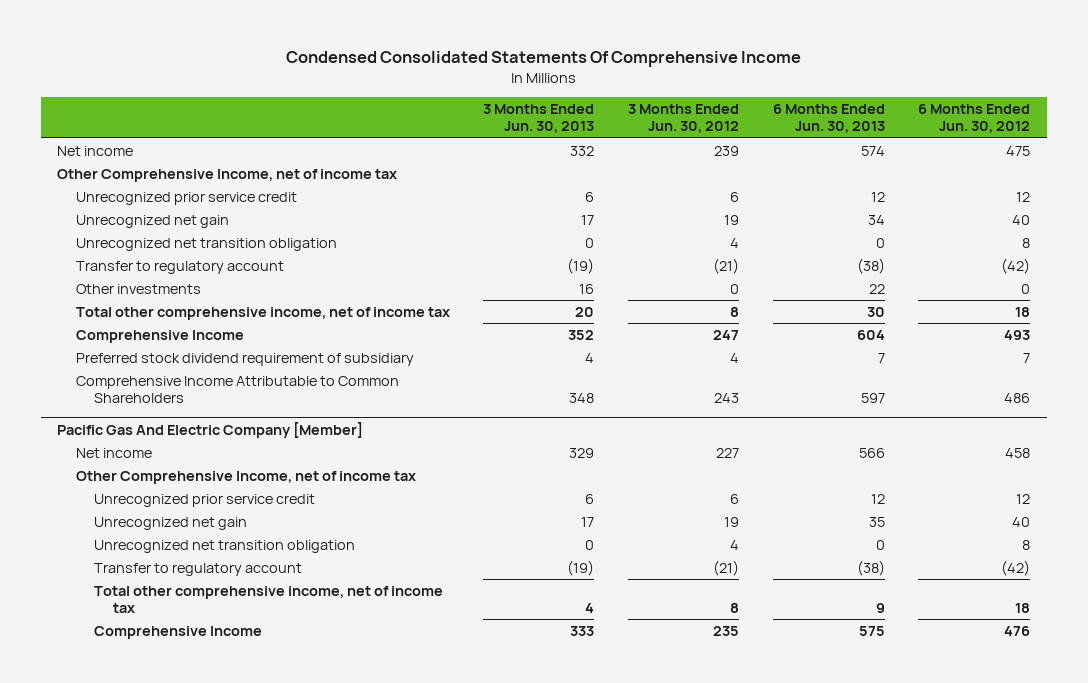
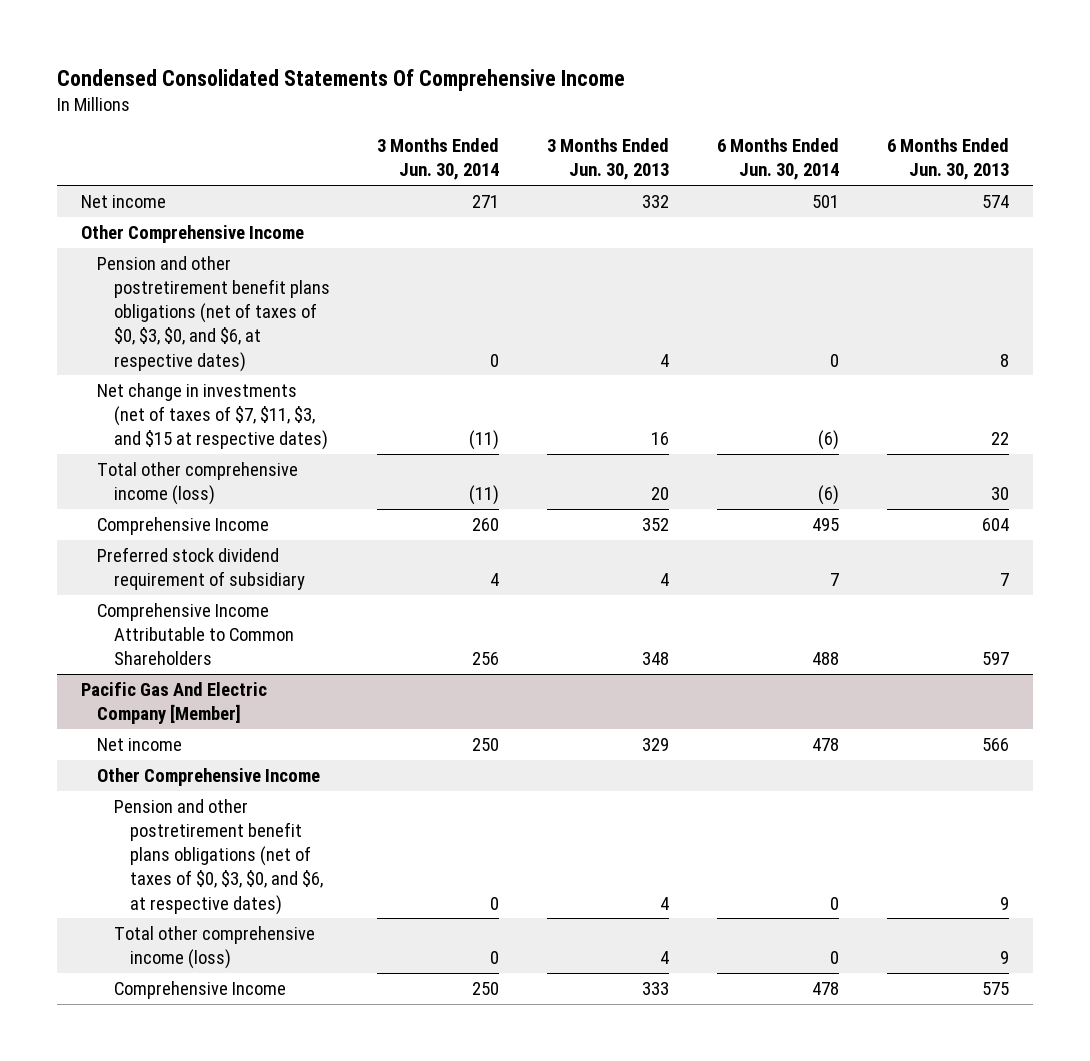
- | 3 Months Ended Jun. 30, 2013 | 3 Months Ended Jun. 30, 2012 | 6 Months Ended Jun. 30, 2013 | 6 Months Ended Jun. 30, 2012
+ | 3 Months Ended Jun. 30, 2014 | 3 Months Ended Jun. 30, 2013 | 6 Months Ended Jun. 30, 2014 | 6 Months Ended Jun. 30, 2013
- Other Comprehensive Income, net of income tax
- Unrecognized prior service credit | 6 | 6 | 12 | 12
- Unrecognized net gain | 17 | 19 | 34 | 40
- Unrecognized net transition obligation | 0 | 4 | 0 | 8
- Transfer to regulatory account | (19) | (21) | (38) | (42)
- Other investments | 16 | 0 | 22 | 0
- Total other comprehensive income, net of income tax | 20 | 8 | 30 | 18
+ Other Comprehensive Income
+ Pension and other postretirement benefit plans obligations (net of taxes of $0, $3, $0, and $6, at respective dates) | 0 | 4 | 0 | 8
+ Net change in investments (net of taxes of $7, $11, $3, and $15 at respective dates) | (11) | 16 | (6) | 22
+ Total other comprehensive income (loss) | (11) | 20 | (6) | 30
@ Pacific Gas And Electric Company [Member]
- Other Comprehensive Income, net of income tax
- Unrecognized prior service credit | 6 | 6 | 12 | 12
- Unrecognized net gain | 17 | 19 | 35 | 40
- Unrecognized net transition obligation | 0 | 4 | 0 | 8
- Transfer to regulatory account | (19) | (21) | (38) | (42)
- Total other comprehensive income, net of income tax | 4 | 8 | 9 | 18
+ Other Comprehensive Income
+ Pension and other postretirement benefit plans obligations (net of taxes of $0, $3, $0, and $6, at respective dates) | 0 | 4 | 0 | 9
+ Total other comprehensive income (loss) | 0 | 4 | 0 | 9

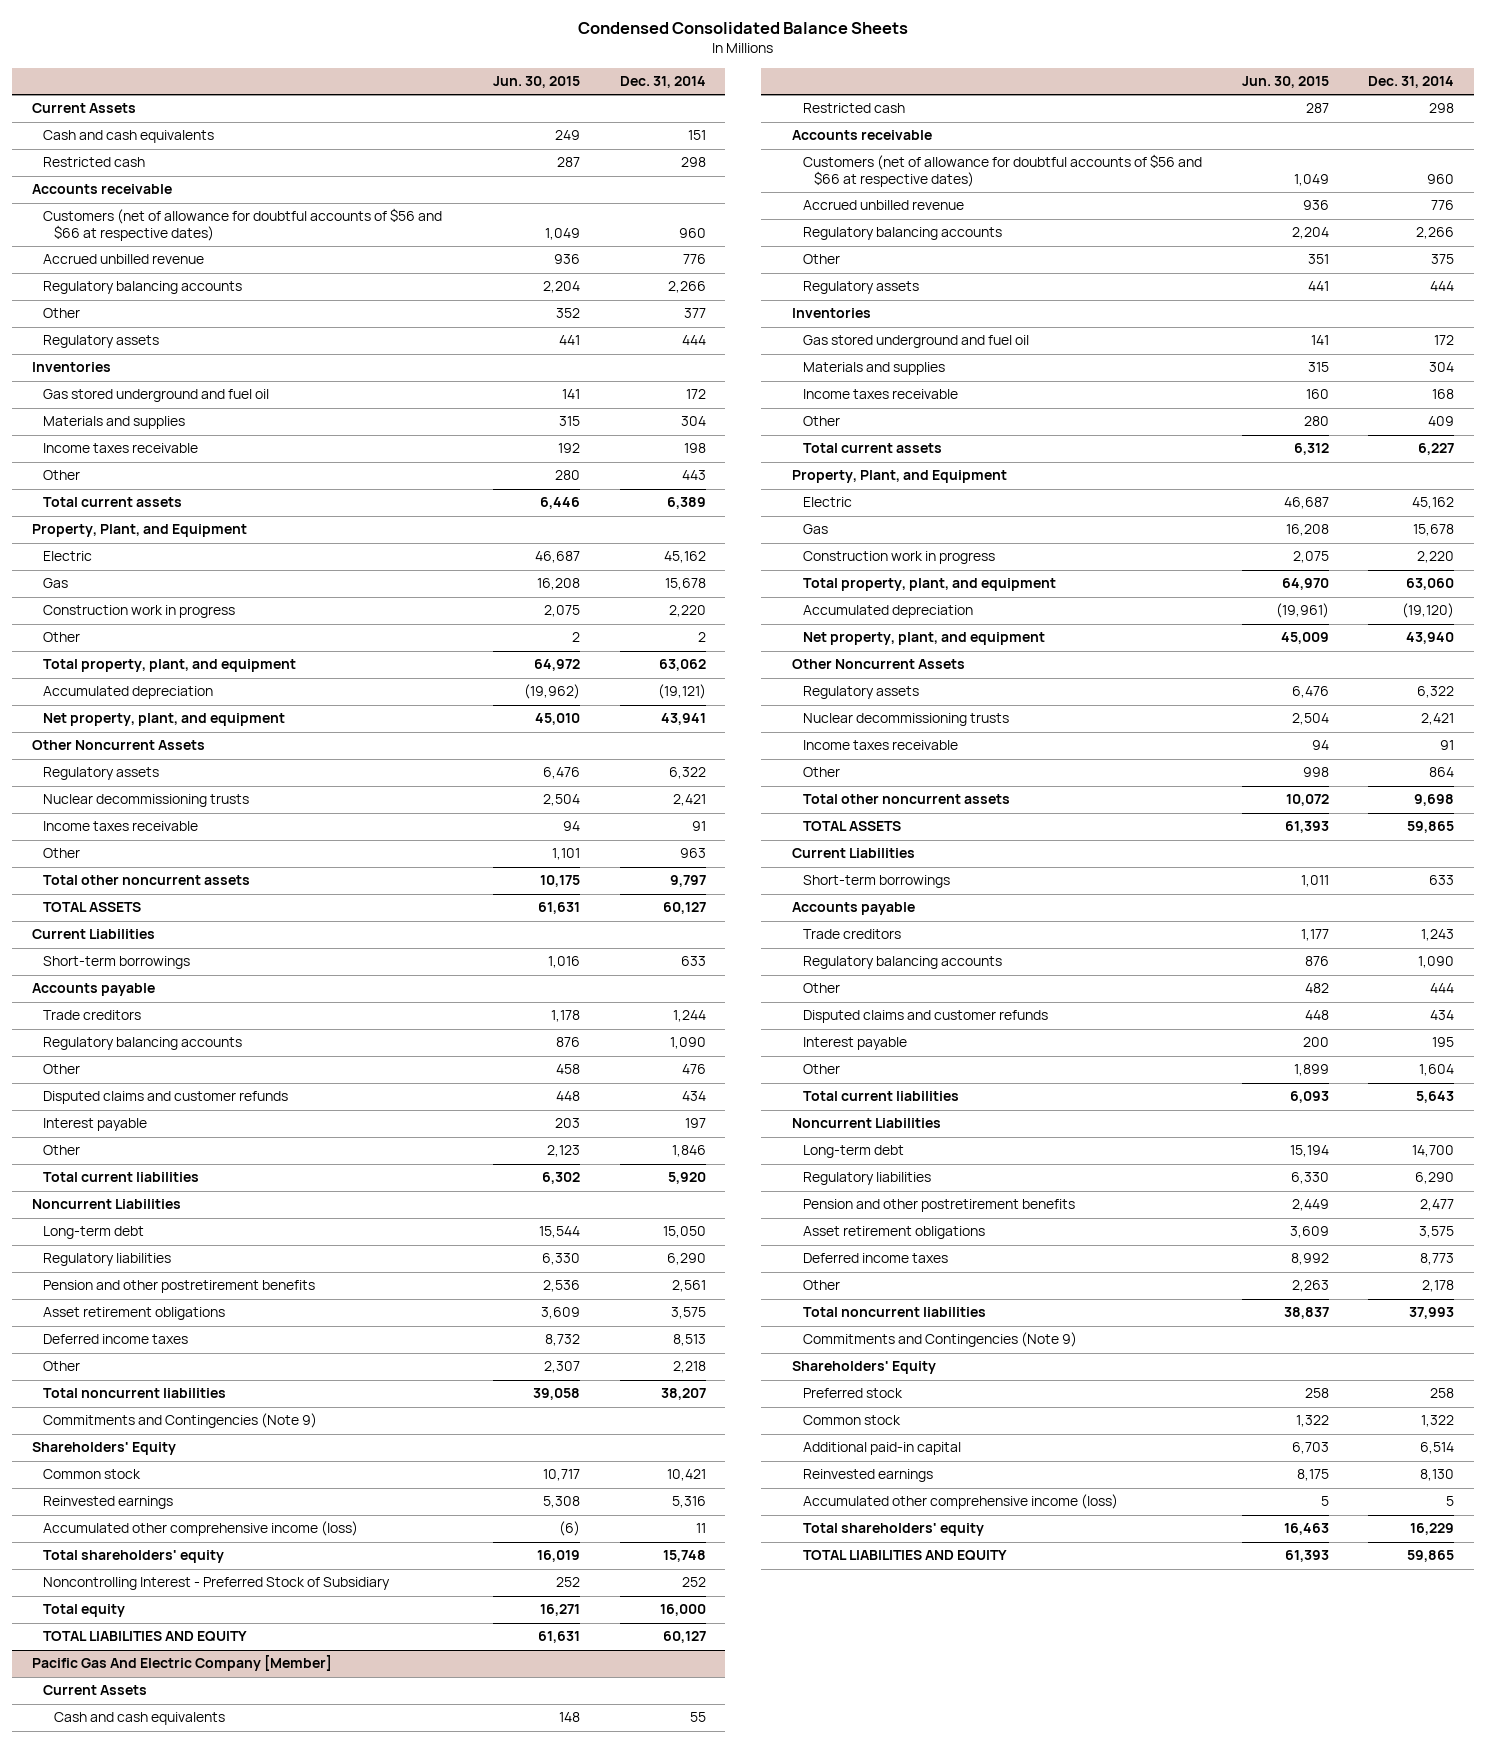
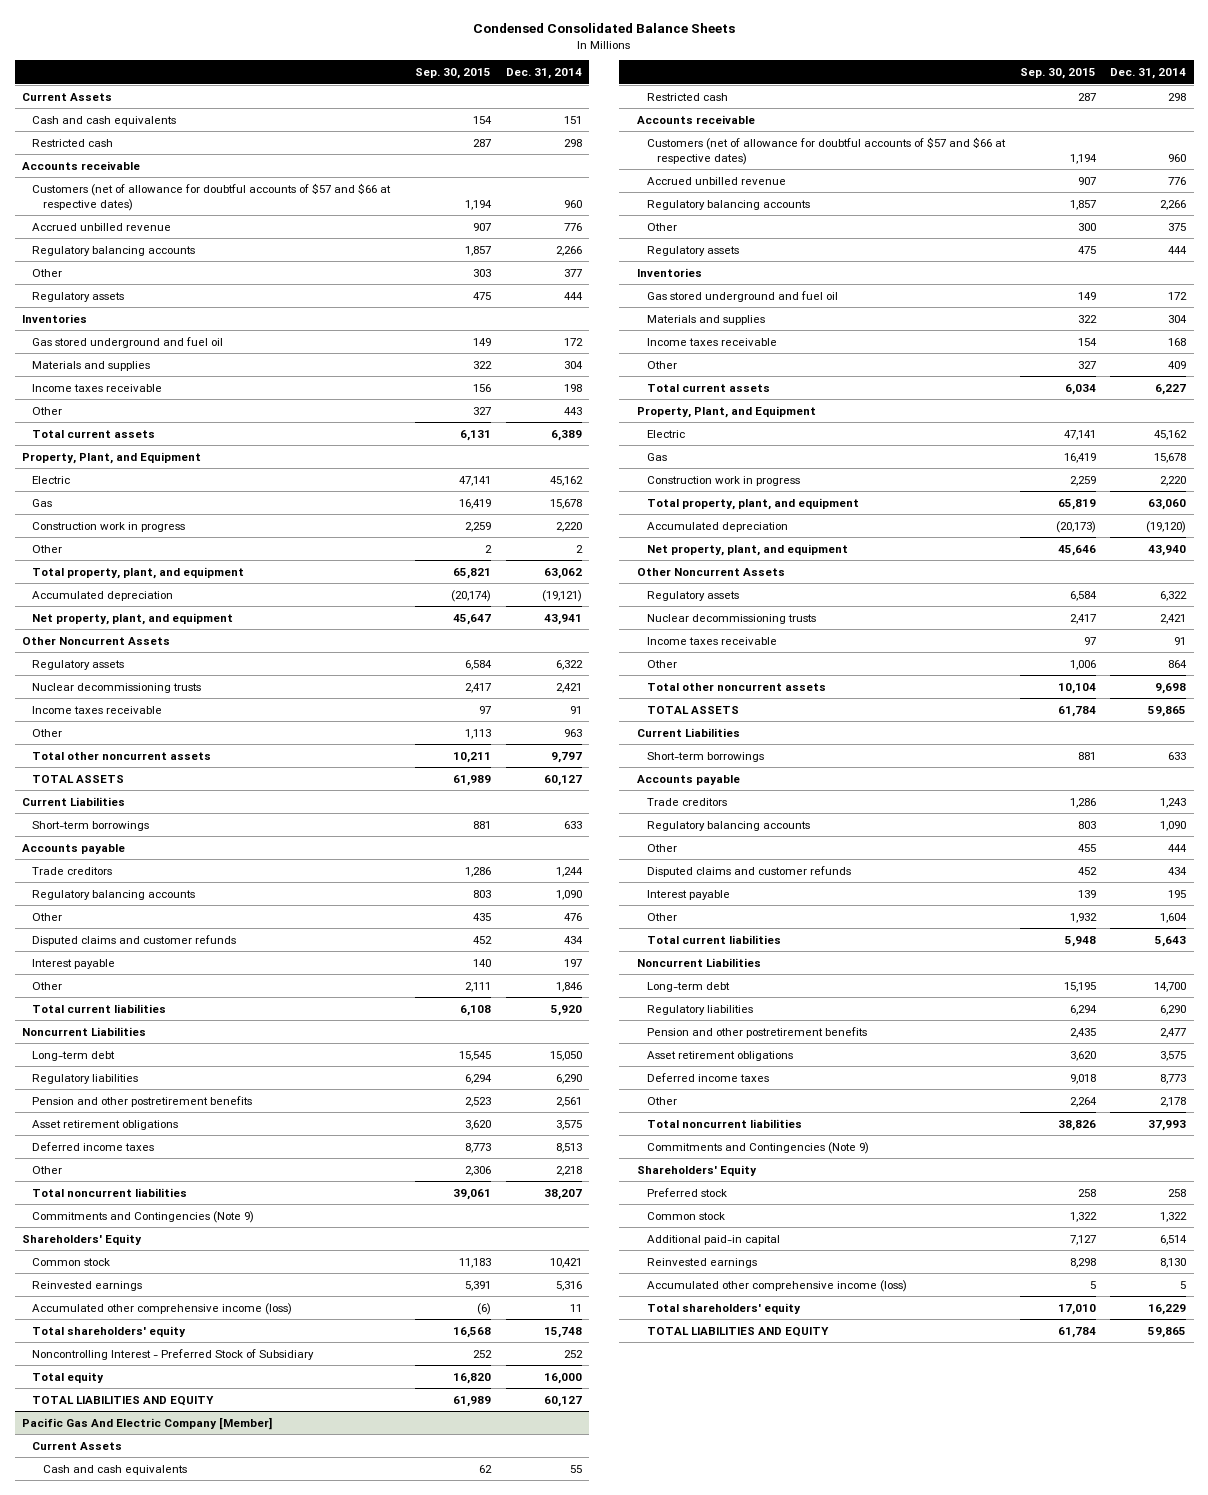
- | Jun. 30, 2015 | Dec. 31, 2014
+ | Sep. 30, 2015 | Dec. 31, 2014
- Customers (net of allowance for doubtful accounts of $56 and $66 at respective dates) | 1,049 | 960
+ Customers (net of allowance for doubtful accounts of $57 and $66 at respective dates) | 1,194 | 960
@ Pacific Gas And Electric Company [Member]
- Customers (net of allowance for doubtful accounts of $56 and $66 at respective dates) | 1,049 | 960
+ Customers (net of allowance for doubtful accounts of $57 and $66 at respective dates) | 1,194 | 960

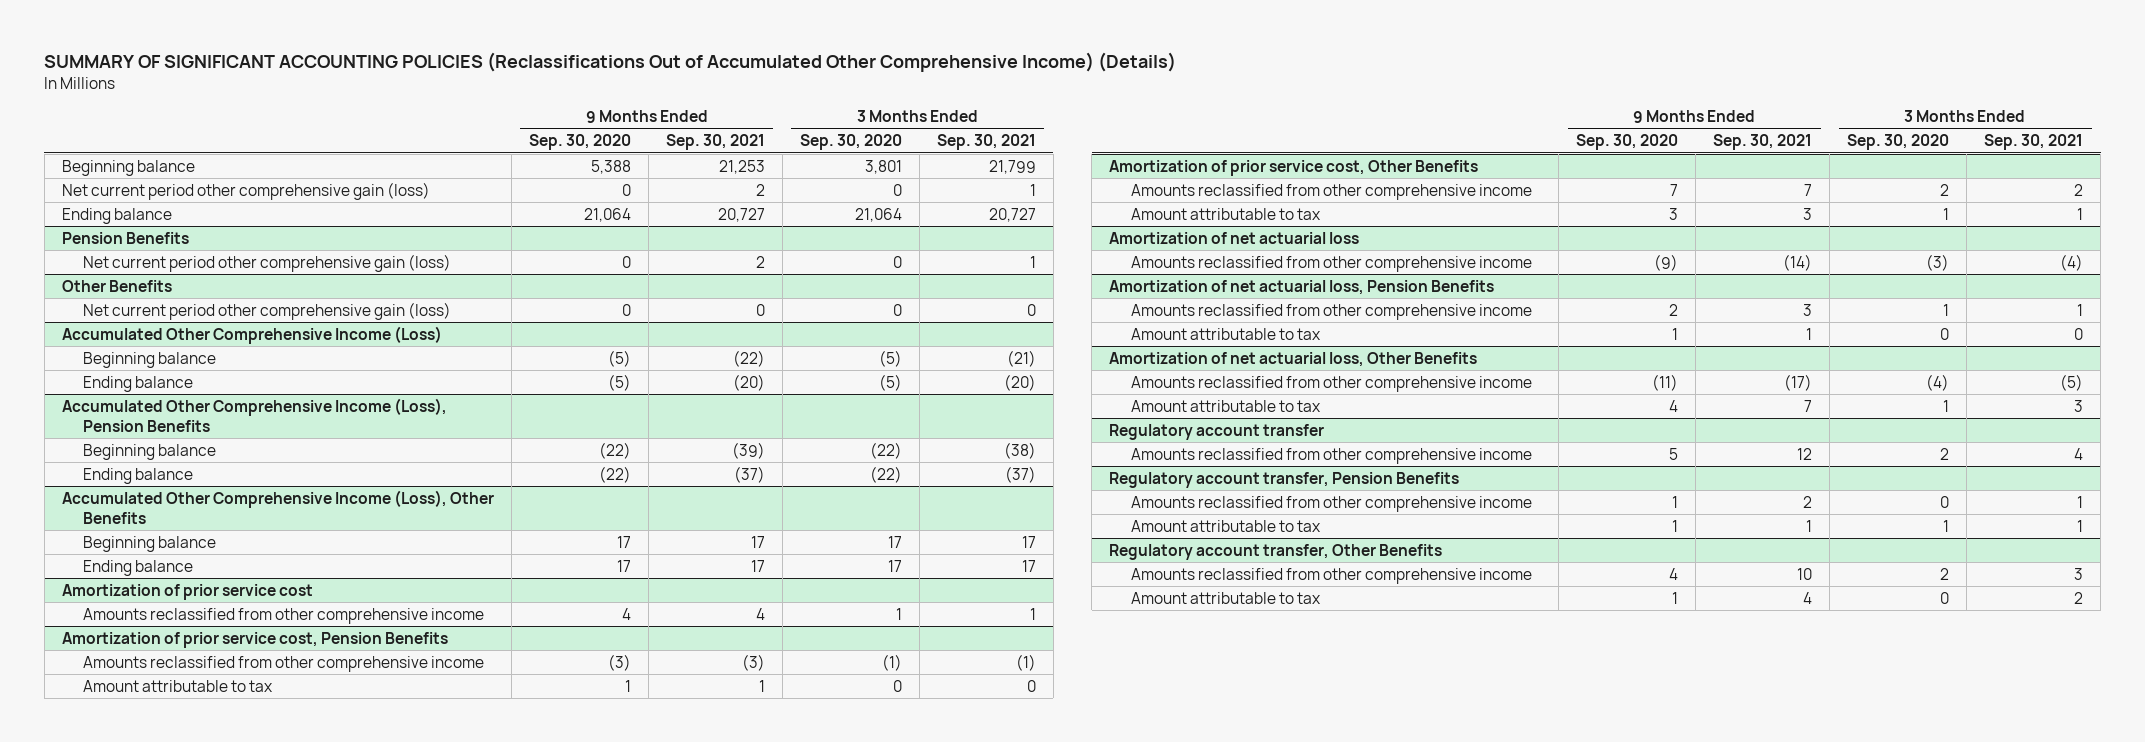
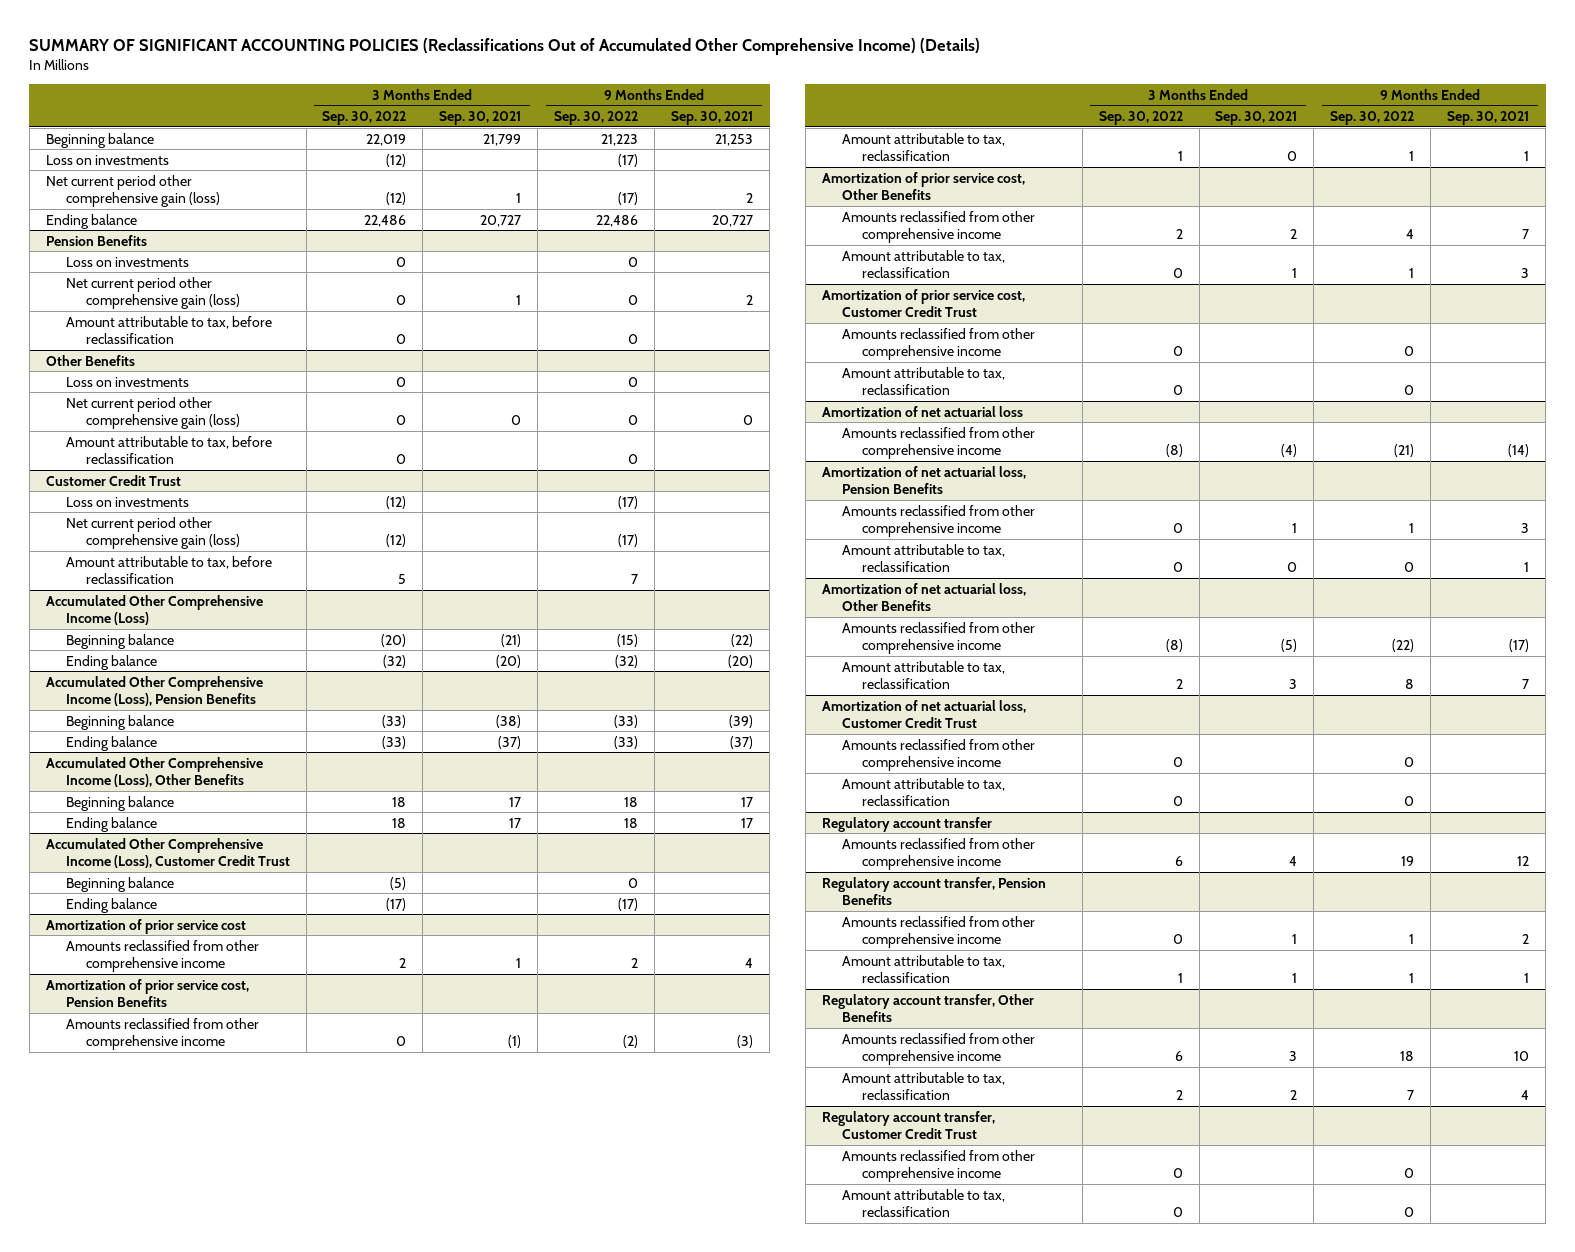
- | 9 Months Ended Sep. 30, 2020 | 9 Months Ended Sep. 30, 2021 | 3 Months Ended Sep. 30, 2020 | 3 Months Ended Sep. 30, 2021
+ | 3 Months Ended Sep. 30, 2022 | 3 Months Ended Sep. 30, 2021 | 9 Months Ended Sep. 30, 2022 | 9 Months Ended Sep. 30, 2021
+ Loss on investments | (12) | | (17) |
@ Pension Benefits
+ Loss on investments | 0 | | 0 |
+ Amount attributable to tax, before reclassification | 0 | | 0 |
@ Other Benefits
+ Loss on investments | 0 | | 0 |
+ Amount attributable to tax, before reclassification | 0 | | 0 |
+ Customer Credit Trust
+ Loss on investments | (12) | | (17) |
+ Net current period other comprehensive gain (loss) | (12) | | (17) |
+ Amount attributable to tax, before reclassification | 5 | | 7 |
+ Accumulated Other Comprehensive Income (Loss), Customer Credit Trust
+ Beginning balance | (5) | | 0 |
+ Ending balance | (17) | | (17) |
@ Amortization of prior service cost, Pension Benefits
- Amount attributable to tax | 1 | 1 | 0 | 0
+ Amount attributable to tax, reclassification | 1 | 0 | 1 | 1
@ Amortization of prior service cost, Other Benefits
- Amount attributable to tax | 3 | 3 | 1 | 1
+ Amount attributable to tax, reclassification | 0 | 1 | 1 | 3
+ Amortization of prior service cost, Customer Credit Trust
+ Amounts reclassified from other comprehensive income | 0 | | 0 |
+ Amount attributable to tax, reclassification | 0 | | 0 |
@ Amortization of net actuarial loss, Pension Benefits
- Amount attributable to tax | 1 | 1 | 0 | 0
+ Amount attributable to tax, reclassification | 0 | 0 | 0 | 1
@ Amortization of net actuarial loss, Other Benefits
- Amount attributable to tax | 4 | 7 | 1 | 3
+ Amount attributable to tax, reclassification | 2 | 3 | 8 | 7
+ Amortization of net actuarial loss, Customer Credit Trust
+ Amounts reclassified from other comprehensive income | 0 | | 0 |
+ Amount attributable to tax, reclassification | 0 | | 0 |
@ Regulatory account transfer, Pension Benefits
- Amount attributable to tax | 1 | 1 | 1 | 1
+ Amount attributable to tax, reclassification | 1 | 1 | 1 | 1
@ Regulatory account transfer, Other Benefits
- Amount attributable to tax | 1 | 4 | 0 | 2
+ Amount attributable to tax, reclassification | 2 | 2 | 7 | 4
+ Regulatory account transfer, Customer Credit Trust
+ Amounts reclassified from other comprehensive income | 0 | | 0 |
+ Amount attributable to tax, reclassification | 0 | | 0 |

